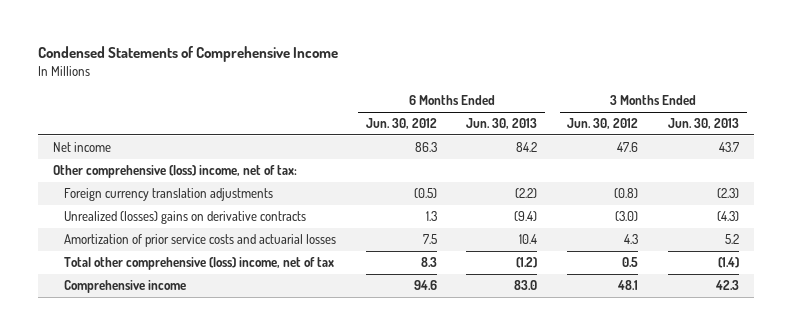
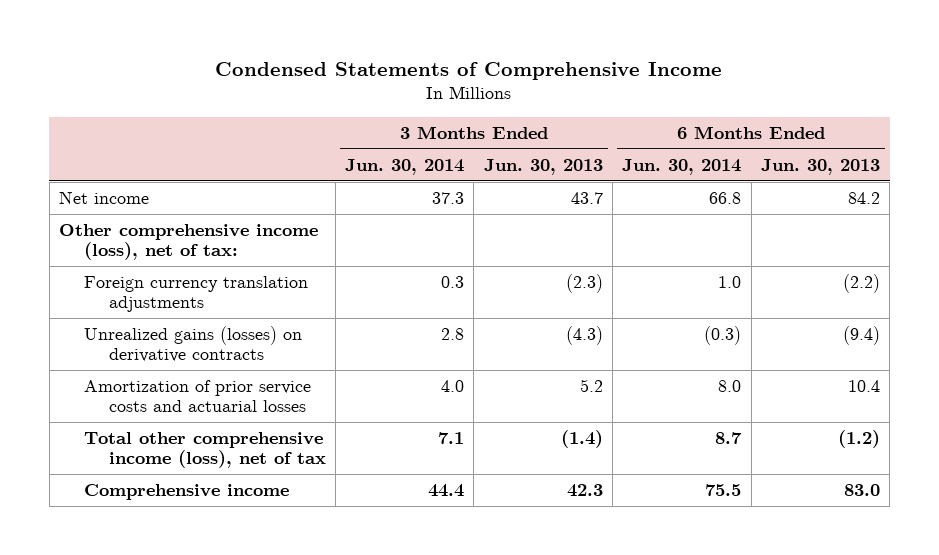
- | 6 Months Ended Jun. 30, 2012 | 6 Months Ended Jun. 30, 2013 | 3 Months Ended Jun. 30, 2012 | 3 Months Ended Jun. 30, 2013
+ | 3 Months Ended Jun. 30, 2014 | 3 Months Ended Jun. 30, 2013 | 6 Months Ended Jun. 30, 2014 | 6 Months Ended Jun. 30, 2013
- Other comprehensive (loss) income, net of tax:
+ Other comprehensive income (loss), net of tax:
- Unrealized (losses) gains on derivative contracts | 1.3 | (9.4) | (3.0) | (4.3)
+ Unrealized gains (losses) on derivative contracts | 2.8 | (4.3) | (0.3) | (9.4)
- Total other comprehensive (loss) income, net of tax | 8.3 | (1.2) | 0.5 | (1.4)
+ Total other comprehensive income (loss), net of tax | 7.1 | (1.4) | 8.7 | (1.2)

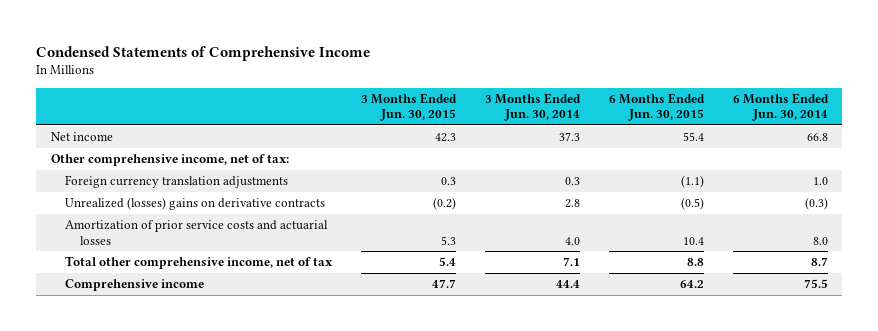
- | 3 Months Ended Jun. 30, 2014 | 3 Months Ended Jun. 30, 2013 | 6 Months Ended Jun. 30, 2014 | 6 Months Ended Jun. 30, 2013
+ | 3 Months Ended Jun. 30, 2015 | 3 Months Ended Jun. 30, 2014 | 6 Months Ended Jun. 30, 2015 | 6 Months Ended Jun. 30, 2014
- Other comprehensive income (loss), net of tax:
+ Other comprehensive income, net of tax:
- Unrealized gains (losses) on derivative contracts | 2.8 | (4.3) | (0.3) | (9.4)
+ Unrealized (losses) gains on derivative contracts | (0.2) | 2.8 | (0.5) | (0.3)
- Total other comprehensive income (loss), net of tax | 7.1 | (1.4) | 8.7 | (1.2)
+ Total other comprehensive income, net of tax | 5.4 | 7.1 | 8.8 | 8.7

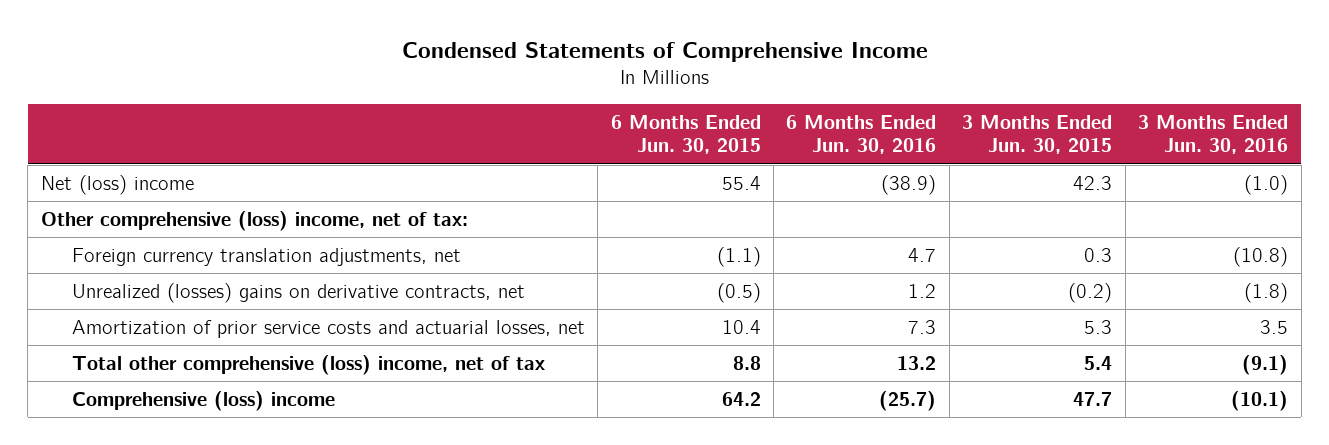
- | 3 Months Ended Jun. 30, 2015 | 3 Months Ended Jun. 30, 2014 | 6 Months Ended Jun. 30, 2015 | 6 Months Ended Jun. 30, 2014
+ | 6 Months Ended Jun. 30, 2015 | 6 Months Ended Jun. 30, 2016 | 3 Months Ended Jun. 30, 2015 | 3 Months Ended Jun. 30, 2016
- Net income | 42.3 | 37.3 | 55.4 | 66.8
- Other comprehensive income, net of tax:
- Foreign currency translation adjustments | 0.3 | 0.3 | (1.1) | 1.0
- Unrealized (losses) gains on derivative contracts | (0.2) | 2.8 | (0.5) | (0.3)
- Amortization of prior service costs and actuarial losses | 5.3 | 4.0 | 10.4 | 8.0
- Total other comprehensive income, net of tax | 5.4 | 7.1 | 8.8 | 8.7
- Comprehensive income | 47.7 | 44.4 | 64.2 | 75.5
+ Net (loss) income | 55.4 | (38.9) | 42.3 | (1.0)
+ Other comprehensive (loss) income, net of tax:
+ Foreign currency translation adjustments, net | (1.1) | 4.7 | 0.3 | (10.8)
+ Unrealized (losses) gains on derivative contracts, net | (0.5) | 1.2 | (0.2) | (1.8)
+ Amortization of prior service costs and actuarial losses, net | 10.4 | 7.3 | 5.3 | 3.5
+ Total other comprehensive (loss) income, net of tax | 8.8 | 13.2 | 5.4 | (9.1)
+ Comprehensive (loss) income | 64.2 | (25.7) | 47.7 | (10.1)

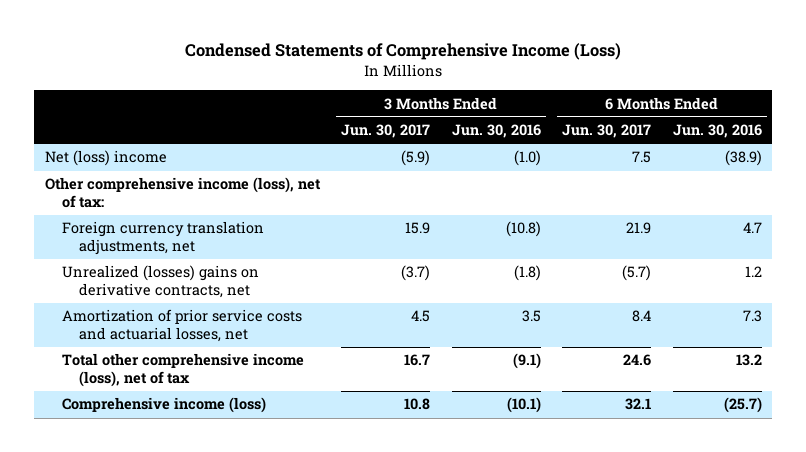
- Condensed Statements of Comprehensive Income
+ Condensed Statements of Comprehensive Income (Loss)
- | 6 Months Ended Jun. 30, 2015 | 6 Months Ended Jun. 30, 2016 | 3 Months Ended Jun. 30, 2015 | 3 Months Ended Jun. 30, 2016
+ | 3 Months Ended Jun. 30, 2017 | 3 Months Ended Jun. 30, 2016 | 6 Months Ended Jun. 30, 2017 | 6 Months Ended Jun. 30, 2016
- Other comprehensive (loss) income, net of tax:
+ Other comprehensive income (loss), net of tax:
- Total other comprehensive (loss) income, net of tax | 8.8 | 13.2 | 5.4 | (9.1)
- Comprehensive (loss) income | 64.2 | (25.7) | 47.7 | (10.1)
+ Total other comprehensive income (loss), net of tax | 16.7 | (9.1) | 24.6 | 13.2
+ Comprehensive income (loss) | 10.8 | (10.1) | 32.1 | (25.7)

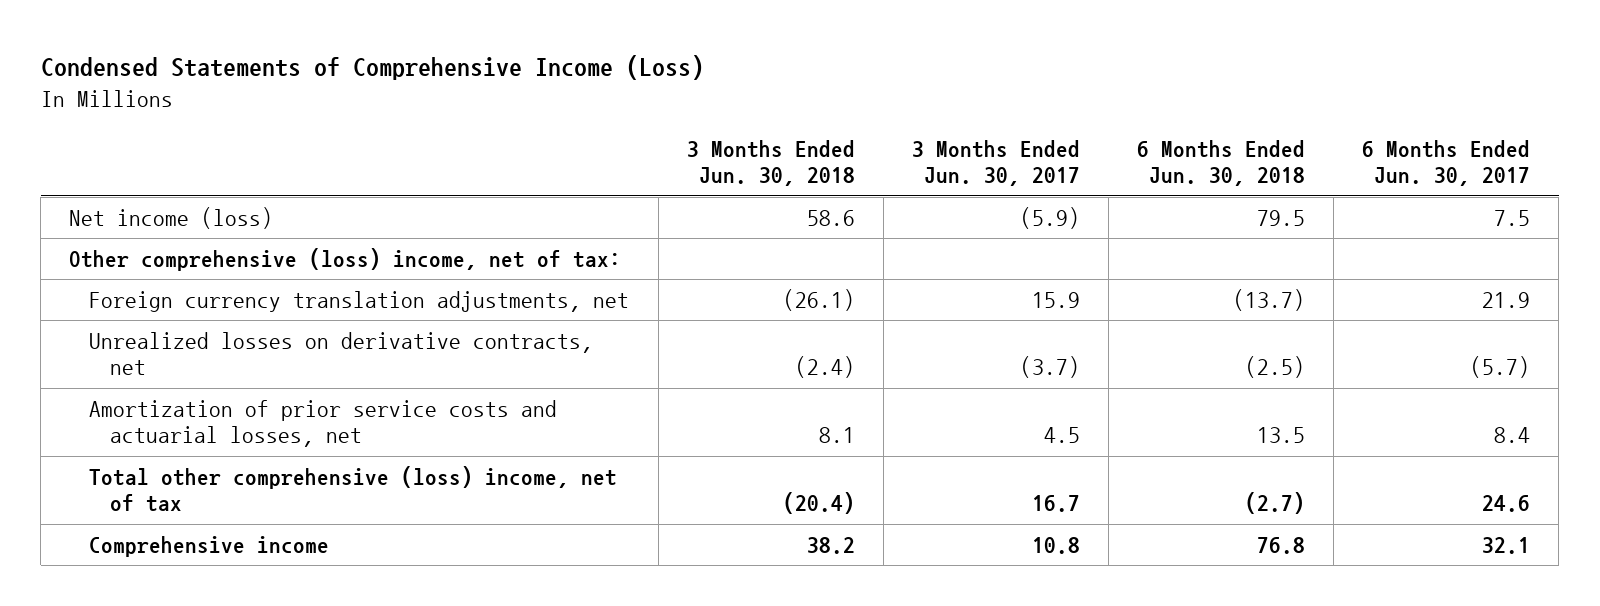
- | 3 Months Ended Jun. 30, 2017 | 3 Months Ended Jun. 30, 2016 | 6 Months Ended Jun. 30, 2017 | 6 Months Ended Jun. 30, 2016
+ | 3 Months Ended Jun. 30, 2018 | 3 Months Ended Jun. 30, 2017 | 6 Months Ended Jun. 30, 2018 | 6 Months Ended Jun. 30, 2017
- Net (loss) income | (5.9) | (1.0) | 7.5 | (38.9)
- Other comprehensive income (loss), net of tax:
+ Net income (loss) | 58.6 | (5.9) | 79.5 | 7.5
+ Other comprehensive (loss) income, net of tax:
- Unrealized (losses) gains on derivative contracts, net | (3.7) | (1.8) | (5.7) | 1.2
+ Unrealized losses on derivative contracts, net | (2.4) | (3.7) | (2.5) | (5.7)
- Total other comprehensive income (loss), net of tax | 16.7 | (9.1) | 24.6 | 13.2
- Comprehensive income (loss) | 10.8 | (10.1) | 32.1 | (25.7)
+ Total other comprehensive (loss) income, net of tax | (20.4) | 16.7 | (2.7) | 24.6
+ Comprehensive income | 38.2 | 10.8 | 76.8 | 32.1

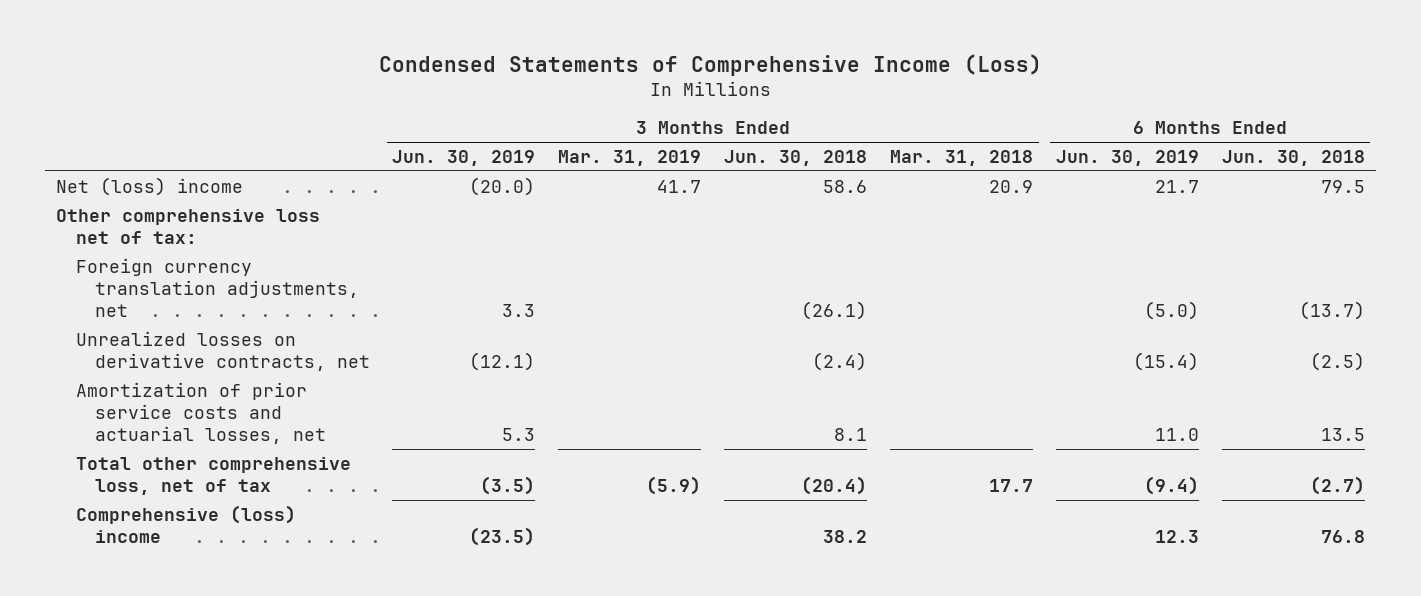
- | 3 Months Ended Jun. 30, 2018 | 3 Months Ended Jun. 30, 2017 | 6 Months Ended Jun. 30, 2018 | 6 Months Ended Jun. 30, 2017
+ | 3 Months Ended Jun. 30, 2019 | 3 Months Ended Mar. 31, 2019 | 3 Months Ended Jun. 30, 2018 | 3 Months Ended Mar. 31, 2018 | 6 Months Ended Jun. 30, 2019 | 6 Months Ended Jun. 30, 2018
- Net income (loss) | 58.6 | (5.9) | 79.5 | 7.5
- Other comprehensive (loss) income, net of tax:
+ Net (loss) income | (20.0) | 41.7 | 58.6 | 20.9 | 21.7 | 79.5
+ Other comprehensive loss net of tax:
- Total other comprehensive (loss) income, net of tax | (20.4) | 16.7 | (2.7) | 24.6
- Comprehensive income | 38.2 | 10.8 | 76.8 | 32.1
+ Total other comprehensive loss, net of tax | (3.5) | (5.9) | (20.4) | 17.7 | (9.4) | (2.7)
+ Comprehensive (loss) income | (23.5) | | 38.2 | | 12.3 | 76.8

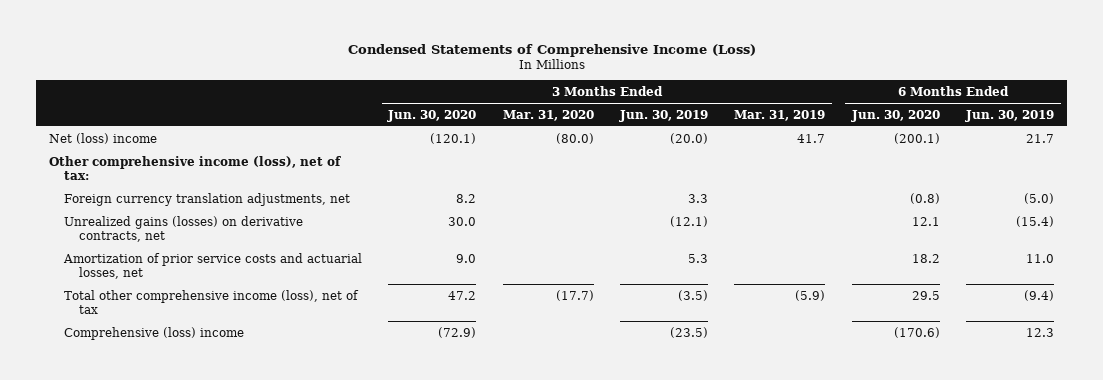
- | 3 Months Ended Jun. 30, 2019 | 3 Months Ended Mar. 31, 2019 | 3 Months Ended Jun. 30, 2018 | 3 Months Ended Mar. 31, 2018 | 6 Months Ended Jun. 30, 2019 | 6 Months Ended Jun. 30, 2018
+ | 3 Months Ended Jun. 30, 2020 | 3 Months Ended Mar. 31, 2020 | 3 Months Ended Jun. 30, 2019 | 3 Months Ended Mar. 31, 2019 | 6 Months Ended Jun. 30, 2020 | 6 Months Ended Jun. 30, 2019
- Other comprehensive loss net of tax:
+ Other comprehensive income (loss), net of tax:
- Unrealized losses on derivative contracts, net | (12.1) | | (2.4) | | (15.4) | (2.5)
+ Unrealized gains (losses) on derivative contracts, net | 30.0 | | (12.1) | | 12.1 | (15.4)
- Total other comprehensive loss, net of tax | (3.5) | (5.9) | (20.4) | 17.7 | (9.4) | (2.7)
+ Total other comprehensive income (loss), net of tax | 47.2 | (17.7) | (3.5) | (5.9) | 29.5 | (9.4)

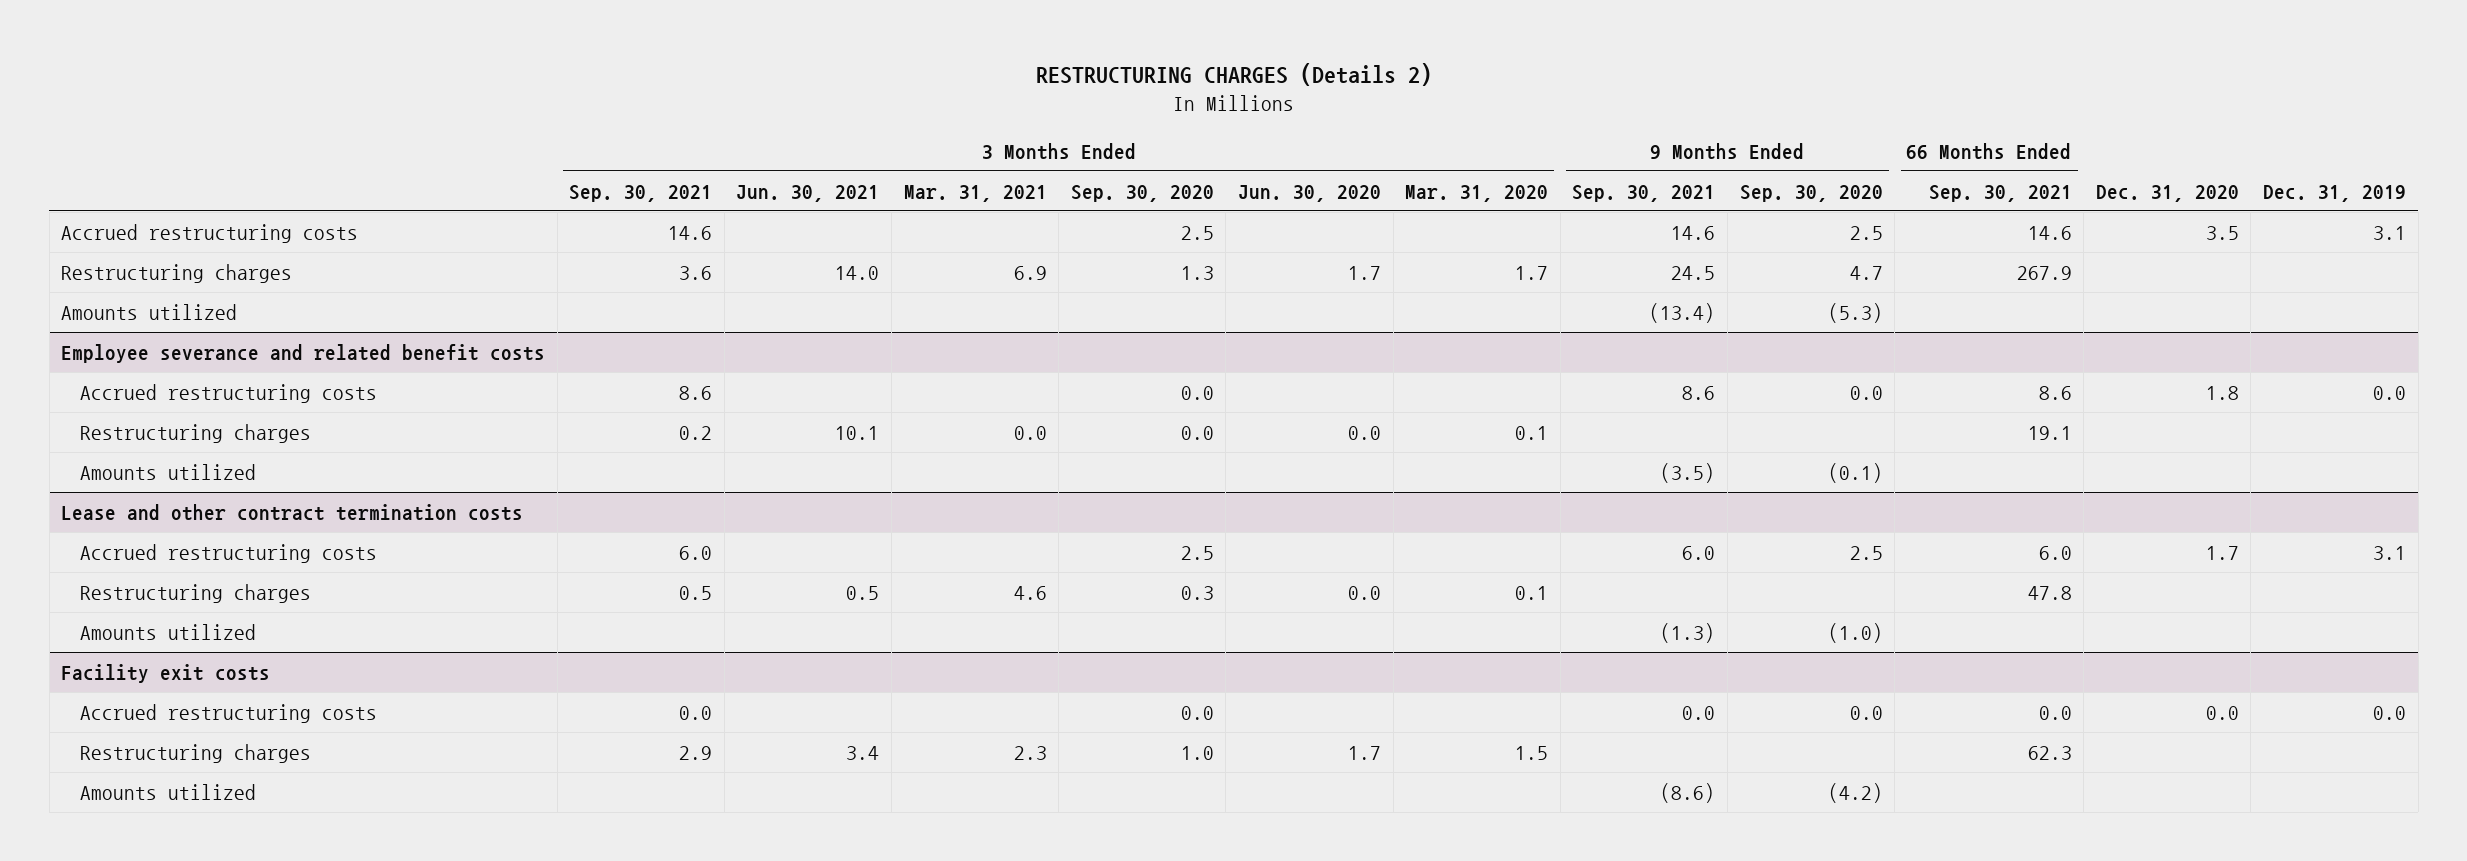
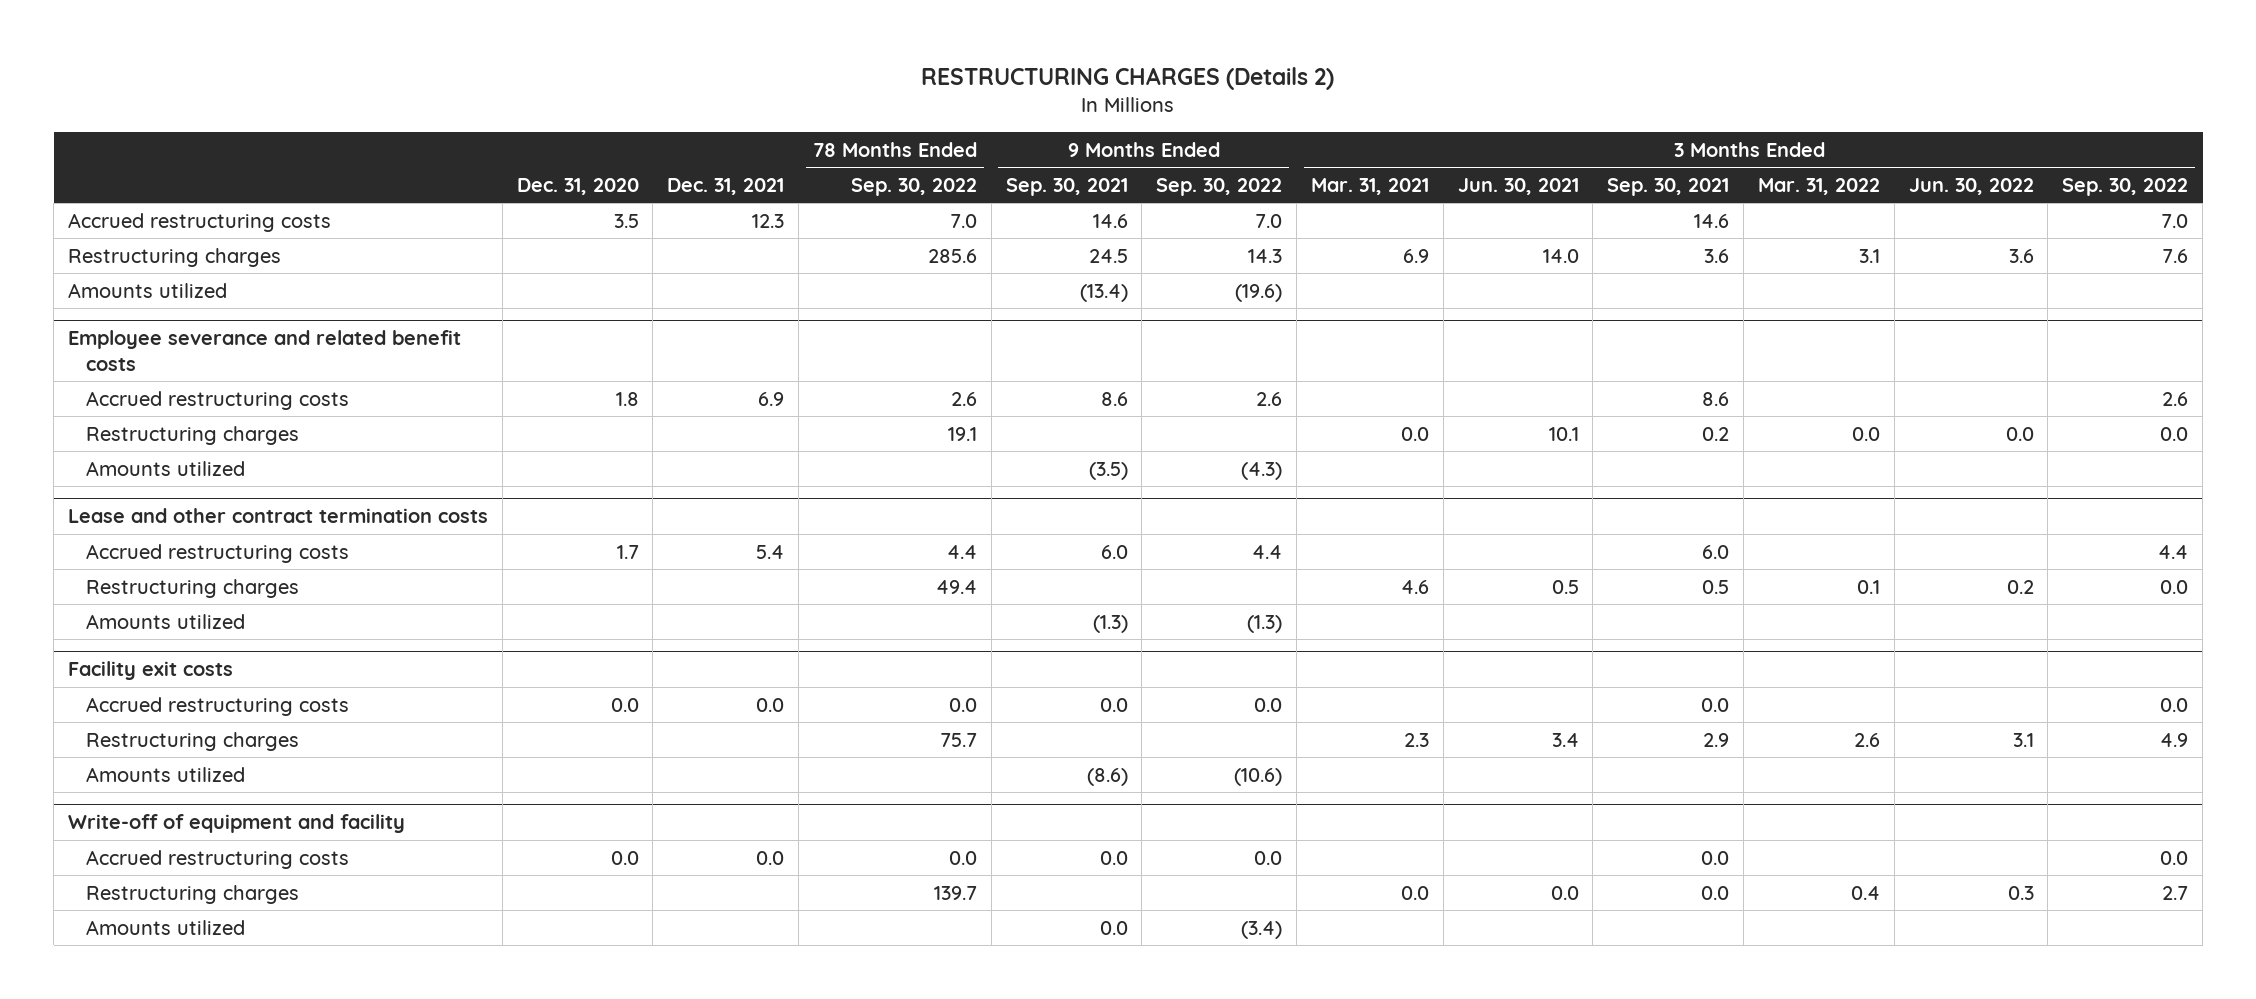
- | 3 Months Ended Sep. 30, 2021 | 3 Months Ended Jun. 30, 2021 | 3 Months Ended Mar. 31, 2021 | 3 Months Ended Sep. 30, 2020 | 3 Months Ended Jun. 30, 2020 | 3 Months Ended Mar. 31, 2020 | 9 Months Ended Sep. 30, 2021 | 9 Months Ended Sep. 30, 2020 | 66 Months Ended Sep. 30, 2021 | Dec. 31, 2020 | Dec. 31, 2019
+ | Dec. 31, 2020 | Dec. 31, 2021 | 78 Months Ended Sep. 30, 2022 | 9 Months Ended Sep. 30, 2021 | 9 Months Ended Sep. 30, 2022 | 3 Months Ended Mar. 31, 2021 | 3 Months Ended Jun. 30, 2021 | 3 Months Ended Sep. 30, 2021 | 3 Months Ended Mar. 31, 2022 | 3 Months Ended Jun. 30, 2022 | 3 Months Ended Sep. 30, 2022
+ Write-off of equipment and facility
+ Accrued restructuring costs | 0.0 | 0.0 | 0.0 | 0.0 | 0.0 | | | 0.0 | | | 0.0
+ Restructuring charges | | | 139.7 | | | 0.0 | 0.0 | 0.0 | 0.4 | 0.3 | 2.7
+ Amounts utilized | | | | 0.0 | (3.4) | | | | | |

